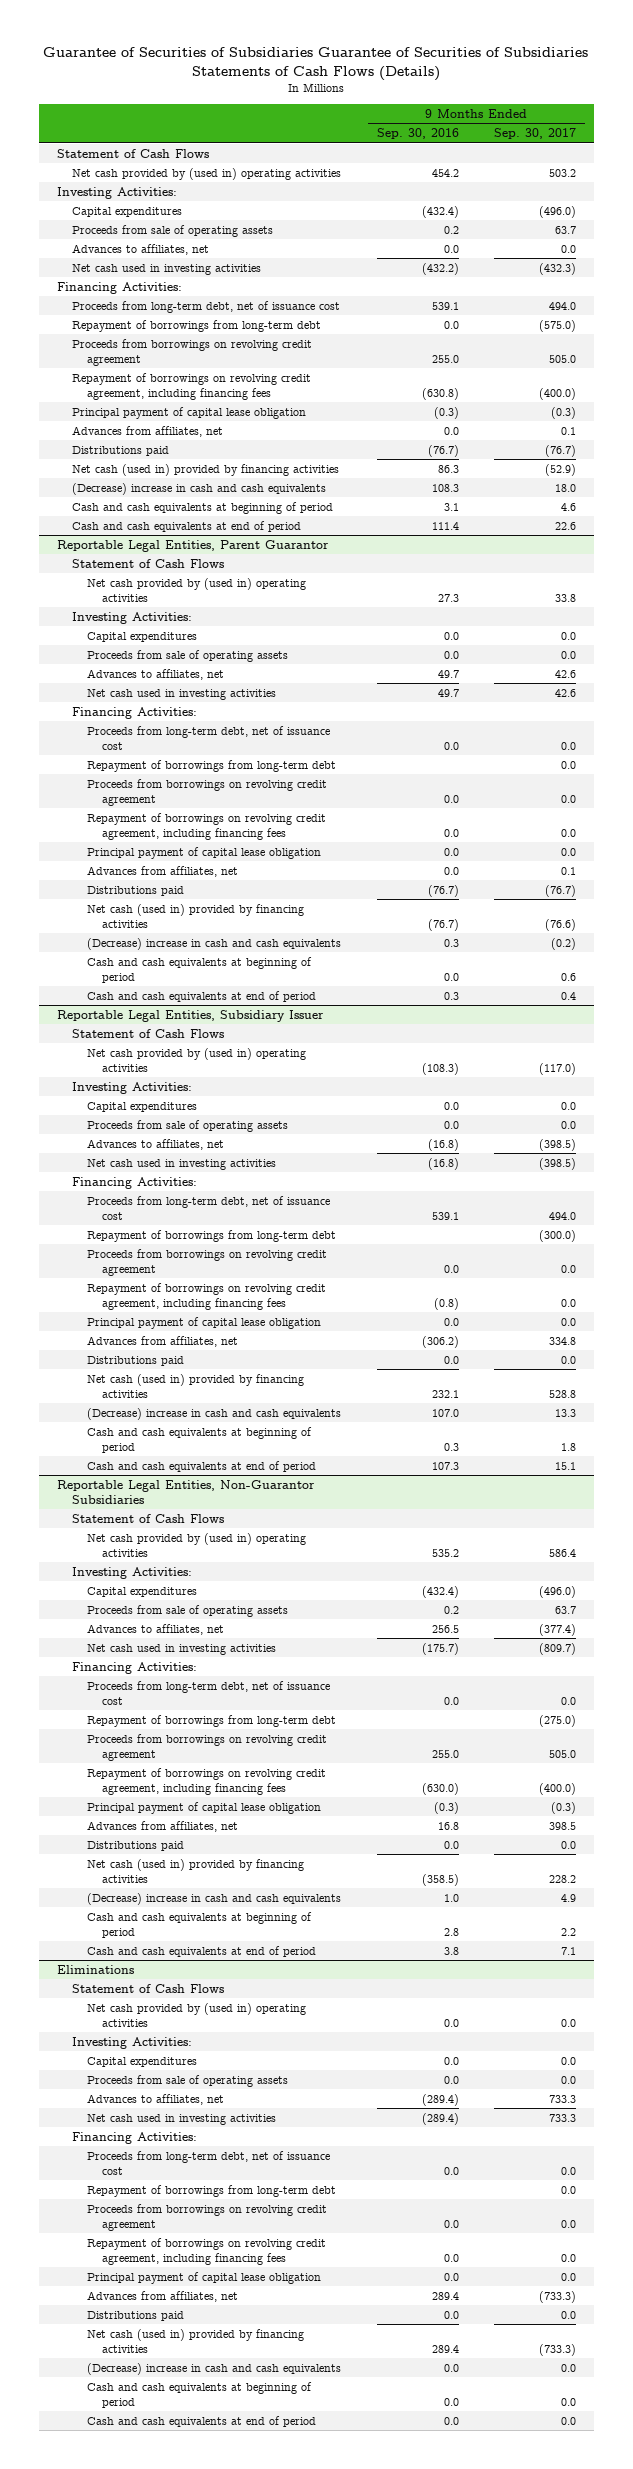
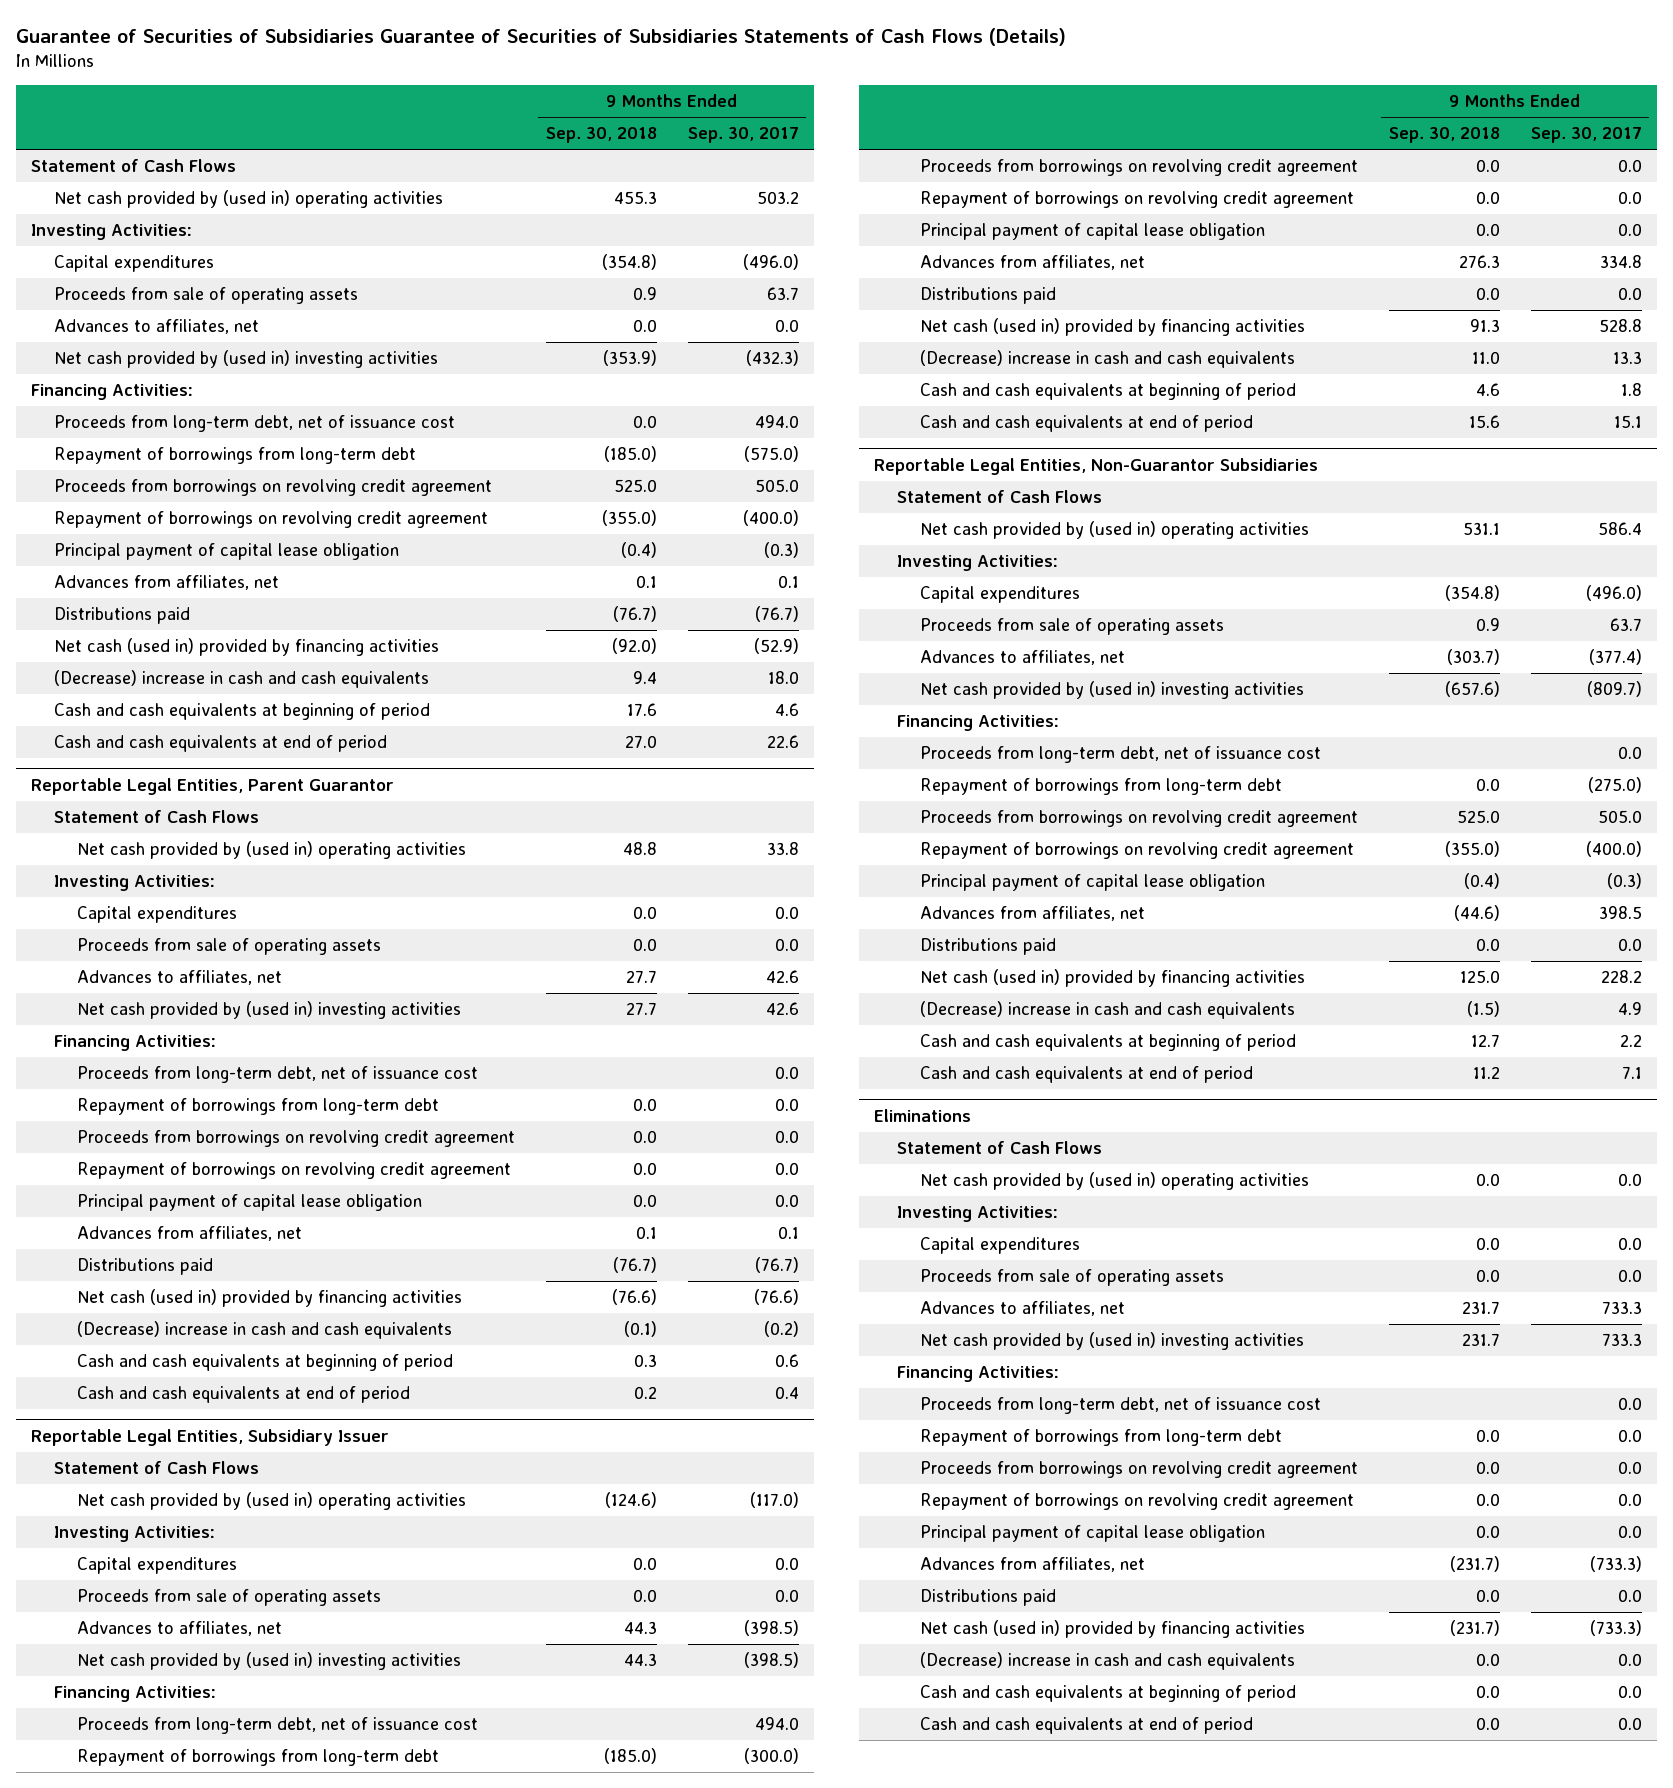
- | 9 Months Ended Sep. 30, 2016 | 9 Months Ended Sep. 30, 2017
+ | 9 Months Ended Sep. 30, 2018 | 9 Months Ended Sep. 30, 2017
- Net cash used in investing activities | (432.2) | (432.3)
+ Net cash provided by (used in) investing activities | (353.9) | (432.3)
- Repayment of borrowings on revolving credit agreement, including financing fees | (630.8) | (400.0)
+ Repayment of borrowings on revolving credit agreement | (355.0) | (400.0)
@ Reportable Legal Entities, Parent Guarantor
- Net cash used in investing activities | 49.7 | 42.6
+ Net cash provided by (used in) investing activities | 27.7 | 42.6
- Repayment of borrowings on revolving credit agreement, including financing fees | 0.0 | 0.0
+ Repayment of borrowings on revolving credit agreement | 0.0 | 0.0
@ Reportable Legal Entities, Subsidiary Issuer
- Net cash used in investing activities | (16.8) | (398.5)
+ Net cash provided by (used in) investing activities | 44.3 | (398.5)
- Repayment of borrowings on revolving credit agreement, including financing fees | (0.8) | 0.0
+ Repayment of borrowings on revolving credit agreement | 0.0 | 0.0
@ Reportable Legal Entities, Non-Guarantor Subsidiaries
- Net cash used in investing activities | (175.7) | (809.7)
+ Net cash provided by (used in) investing activities | (657.6) | (809.7)
- Repayment of borrowings on revolving credit agreement, including financing fees | (630.0) | (400.0)
+ Repayment of borrowings on revolving credit agreement | (355.0) | (400.0)
@ Eliminations
- Net cash used in investing activities | (289.4) | 733.3
+ Net cash provided by (used in) investing activities | 231.7 | 733.3
- Repayment of borrowings on revolving credit agreement, including financing fees | 0.0 | 0.0
+ Repayment of borrowings on revolving credit agreement | 0.0 | 0.0

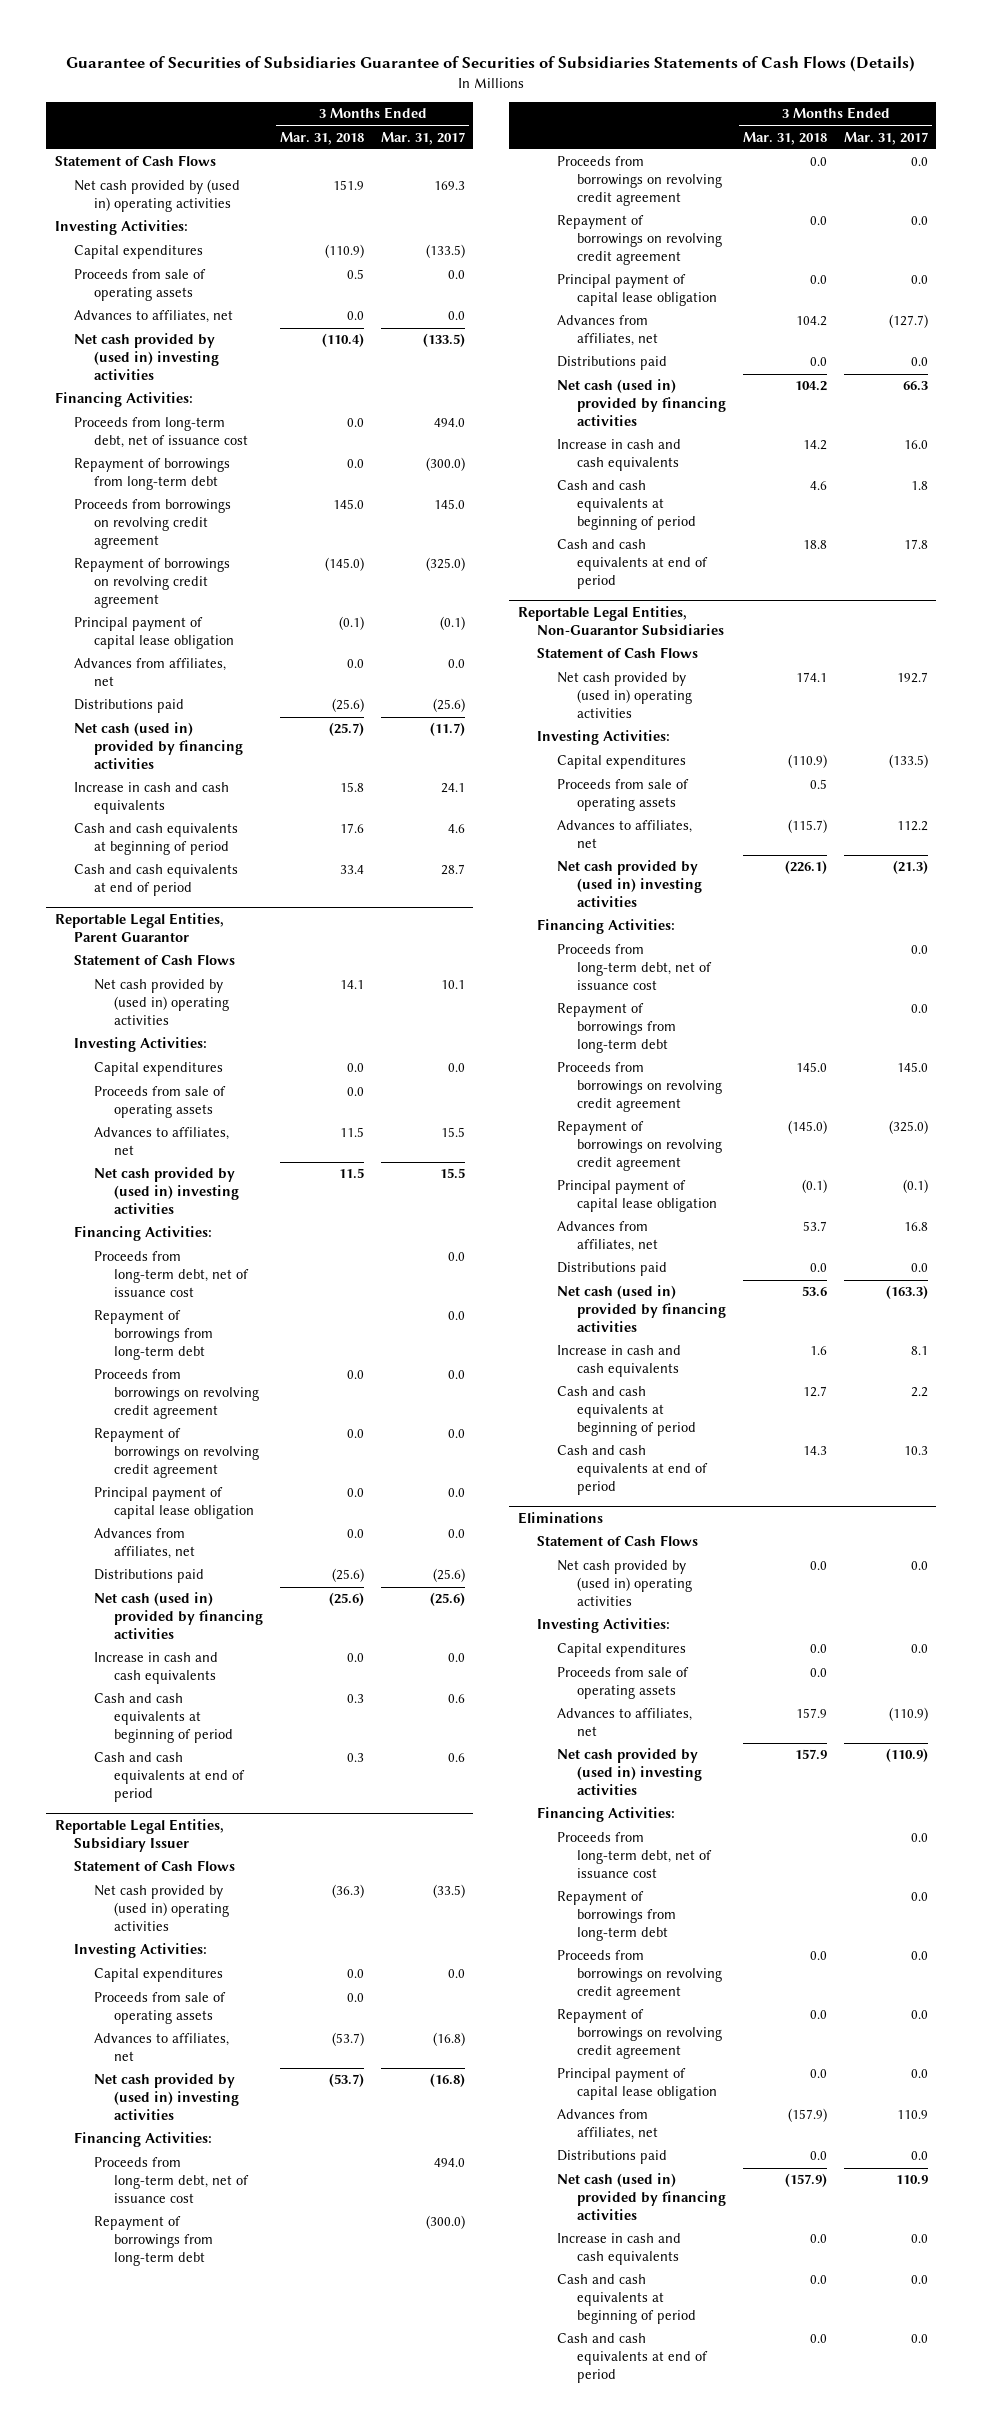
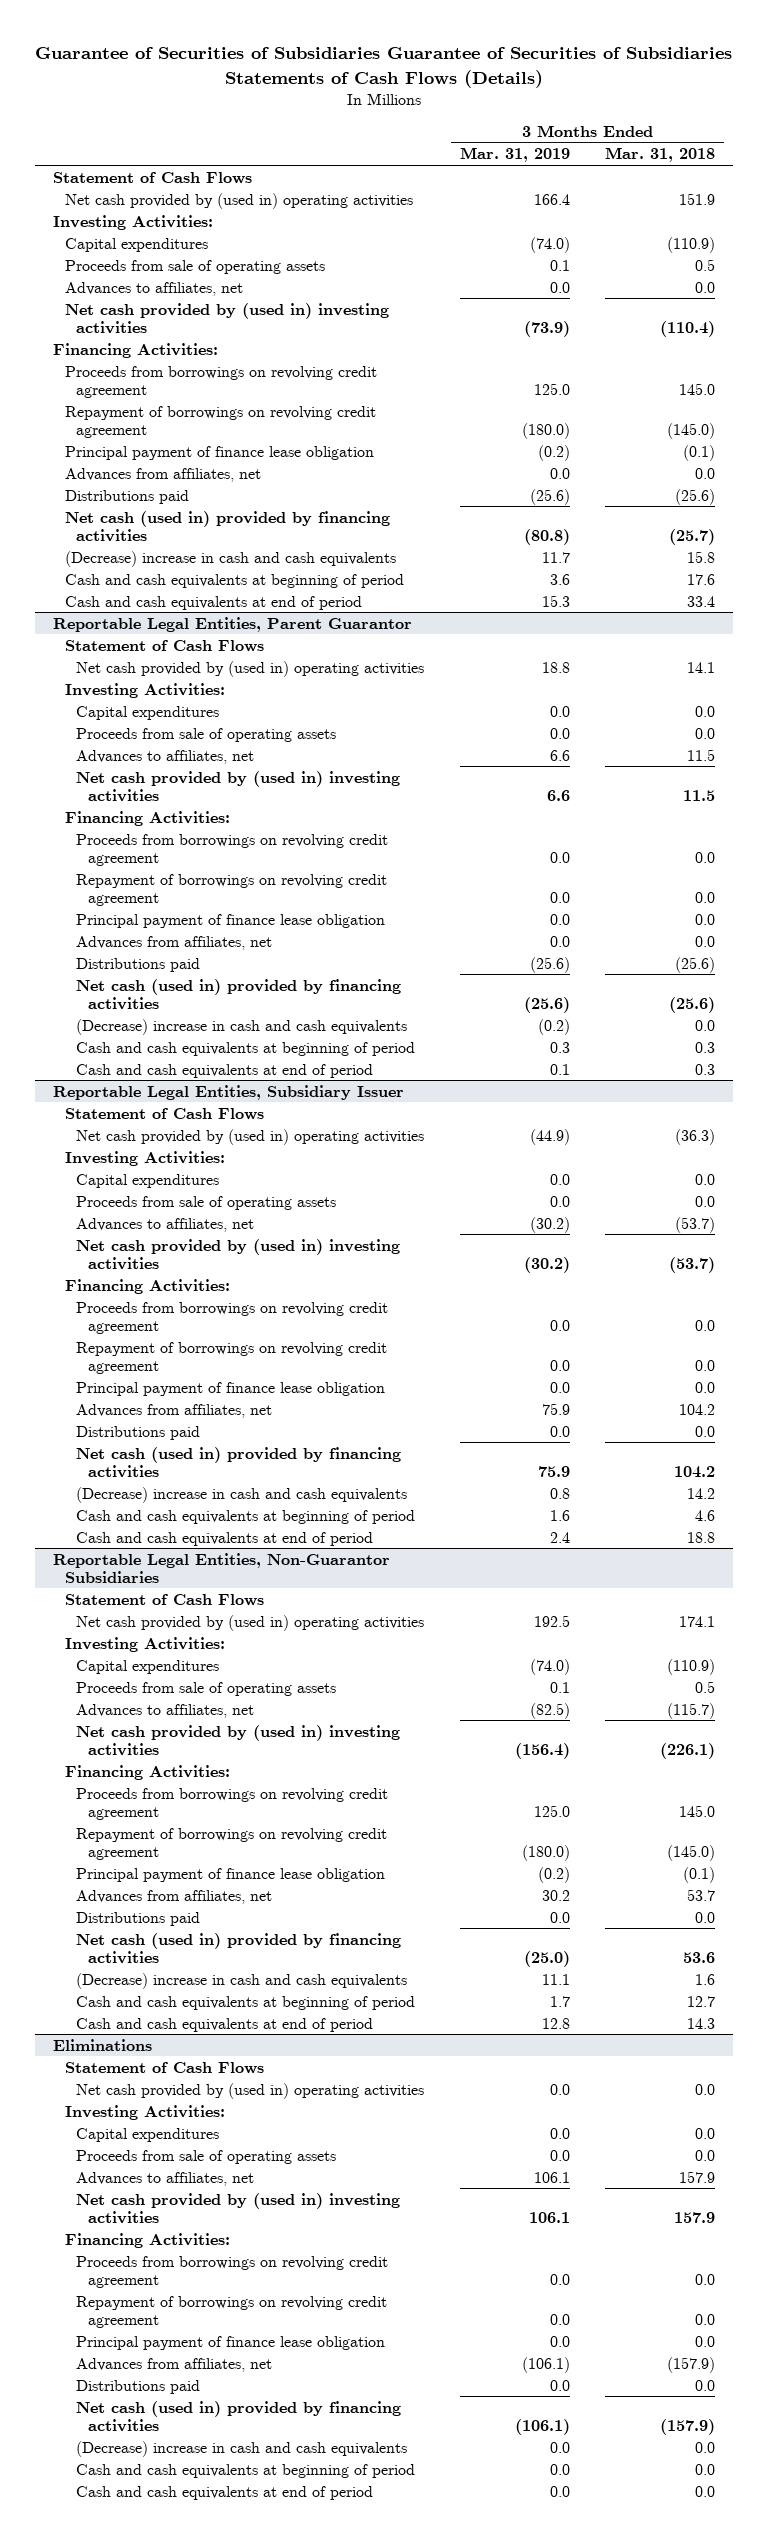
- | 3 Months Ended Mar. 31, 2018 | 3 Months Ended Mar. 31, 2017
+ | 3 Months Ended Mar. 31, 2019 | 3 Months Ended Mar. 31, 2018
- Proceeds from long-term debt, net of issuance cost | 0.0 | 494.0
- Repayment of borrowings from long-term debt | 0.0 | (300.0)
- Principal payment of capital lease obligation | (0.1) | (0.1)
+ Principal payment of finance lease obligation | (0.2) | (0.1)
- Increase in cash and cash equivalents | 15.8 | 24.1
+ (Decrease) increase in cash and cash equivalents | 11.7 | 15.8
@ Reportable Legal Entities, Parent Guarantor
- Proceeds from long-term debt, net of issuance cost | | 0.0
- Repayment of borrowings from long-term debt | | 0.0
- Principal payment of capital lease obligation | 0.0 | 0.0
+ Principal payment of finance lease obligation | 0.0 | 0.0
- Increase in cash and cash equivalents | 0.0 | 0.0
+ (Decrease) increase in cash and cash equivalents | (0.2) | 0.0
@ Reportable Legal Entities, Subsidiary Issuer
- Proceeds from long-term debt, net of issuance cost | | 494.0
- Repayment of borrowings from long-term debt | | (300.0)
- Principal payment of capital lease obligation | 0.0 | 0.0
+ Principal payment of finance lease obligation | 0.0 | 0.0
- Increase in cash and cash equivalents | 14.2 | 16.0
+ (Decrease) increase in cash and cash equivalents | 0.8 | 14.2
@ Reportable Legal Entities, Non-Guarantor Subsidiaries
- Proceeds from long-term debt, net of issuance cost | | 0.0
- Repayment of borrowings from long-term debt | | 0.0
- Principal payment of capital lease obligation | (0.1) | (0.1)
+ Principal payment of finance lease obligation | (0.2) | (0.1)
- Increase in cash and cash equivalents | 1.6 | 8.1
+ (Decrease) increase in cash and cash equivalents | 11.1 | 1.6
@ Eliminations
- Proceeds from long-term debt, net of issuance cost | | 0.0
- Repayment of borrowings from long-term debt | | 0.0
- Principal payment of capital lease obligation | 0.0 | 0.0
+ Principal payment of finance lease obligation | 0.0 | 0.0
- Increase in cash and cash equivalents | 0.0 | 0.0
+ (Decrease) increase in cash and cash equivalents | 0.0 | 0.0

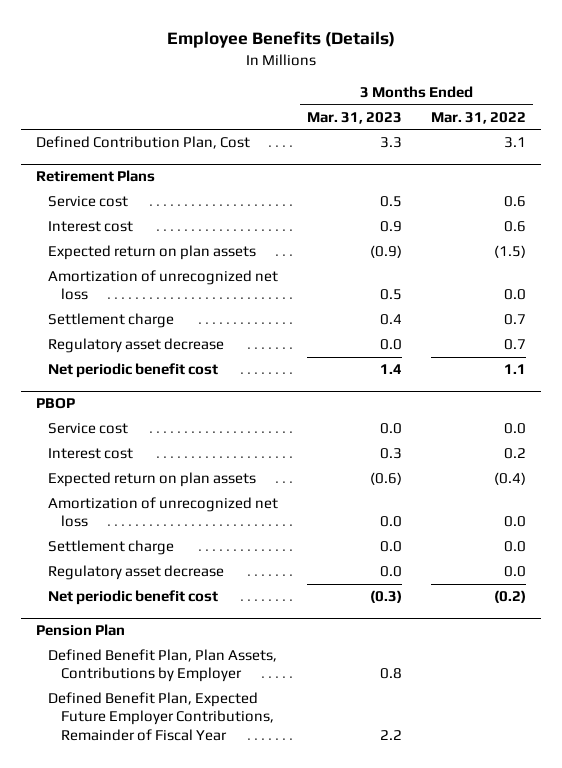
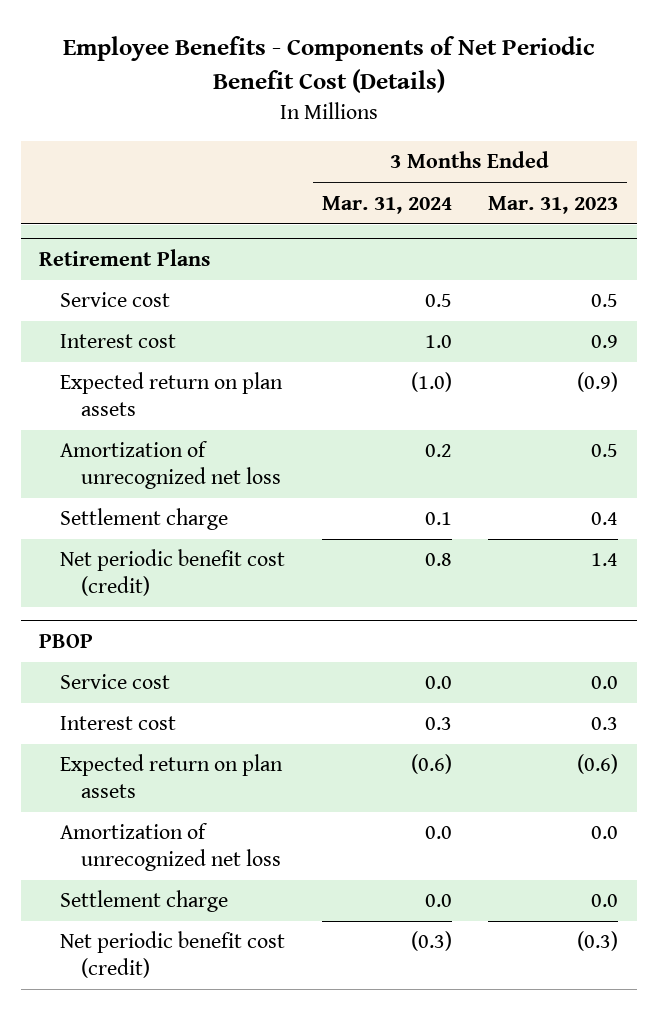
- Employee Benefits (Details)
+ Employee Benefits - Components of Net Periodic Benefit Cost (Details)
- | 3 Months Ended Mar. 31, 2023 | 3 Months Ended Mar. 31, 2022
+ | 3 Months Ended Mar. 31, 2024 | 3 Months Ended Mar. 31, 2023
- Defined Contribution Plan, Cost | 3.3 | 3.1
@ Retirement Plans
- Regulatory asset decrease | 0.0 | 0.7
- Net periodic benefit cost | 1.4 | 1.1
+ Net periodic benefit cost (credit) | 0.8 | 1.4
@ PBOP
- Regulatory asset decrease | 0.0 | 0.0
- Net periodic benefit cost | (0.3) | (0.2)
- Pension Plan
- Defined Benefit Plan, Plan Assets, Contributions by Employer | 0.8 |
- Defined Benefit Plan, Expected Future Employer Contributions, Remainder of Fiscal Year | 2.2 |
@ PBOP
+ Net periodic benefit cost (credit) | (0.3) | (0.3)

